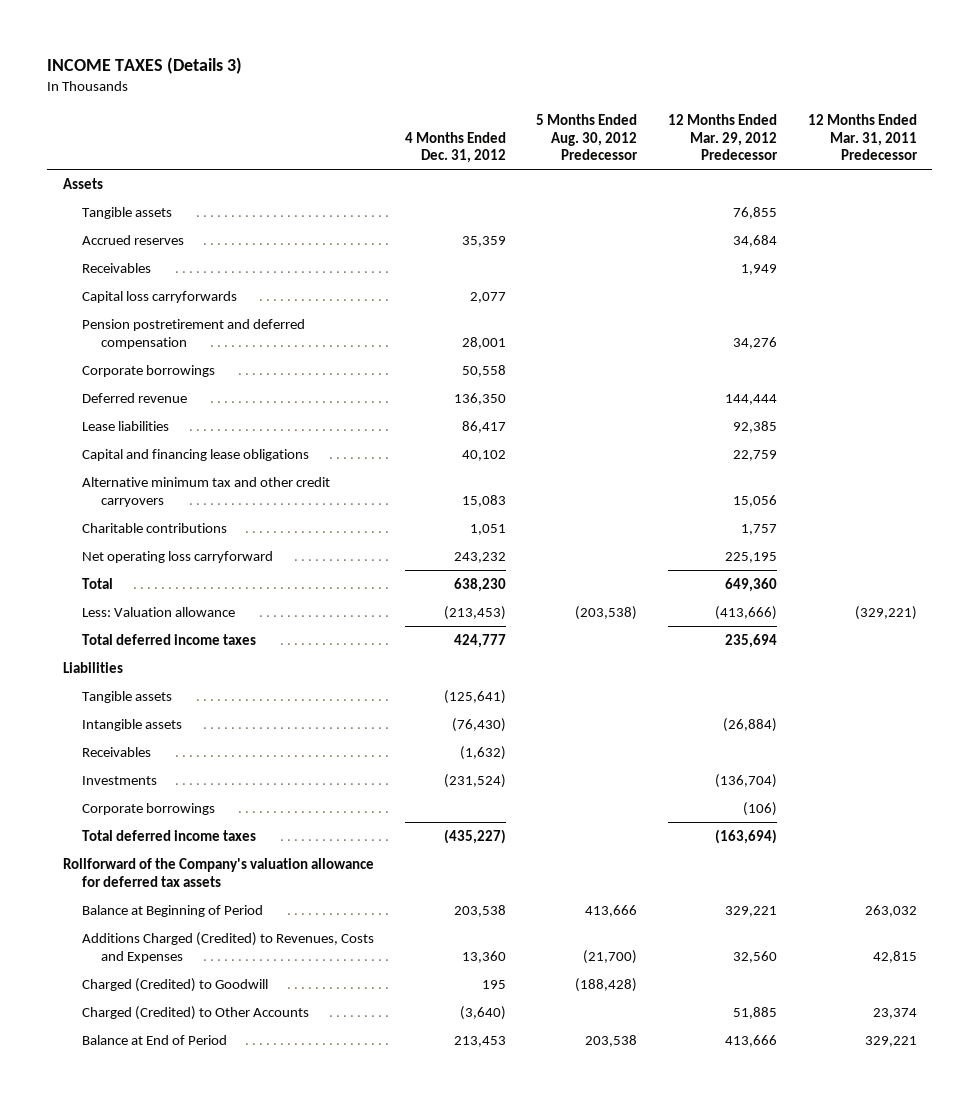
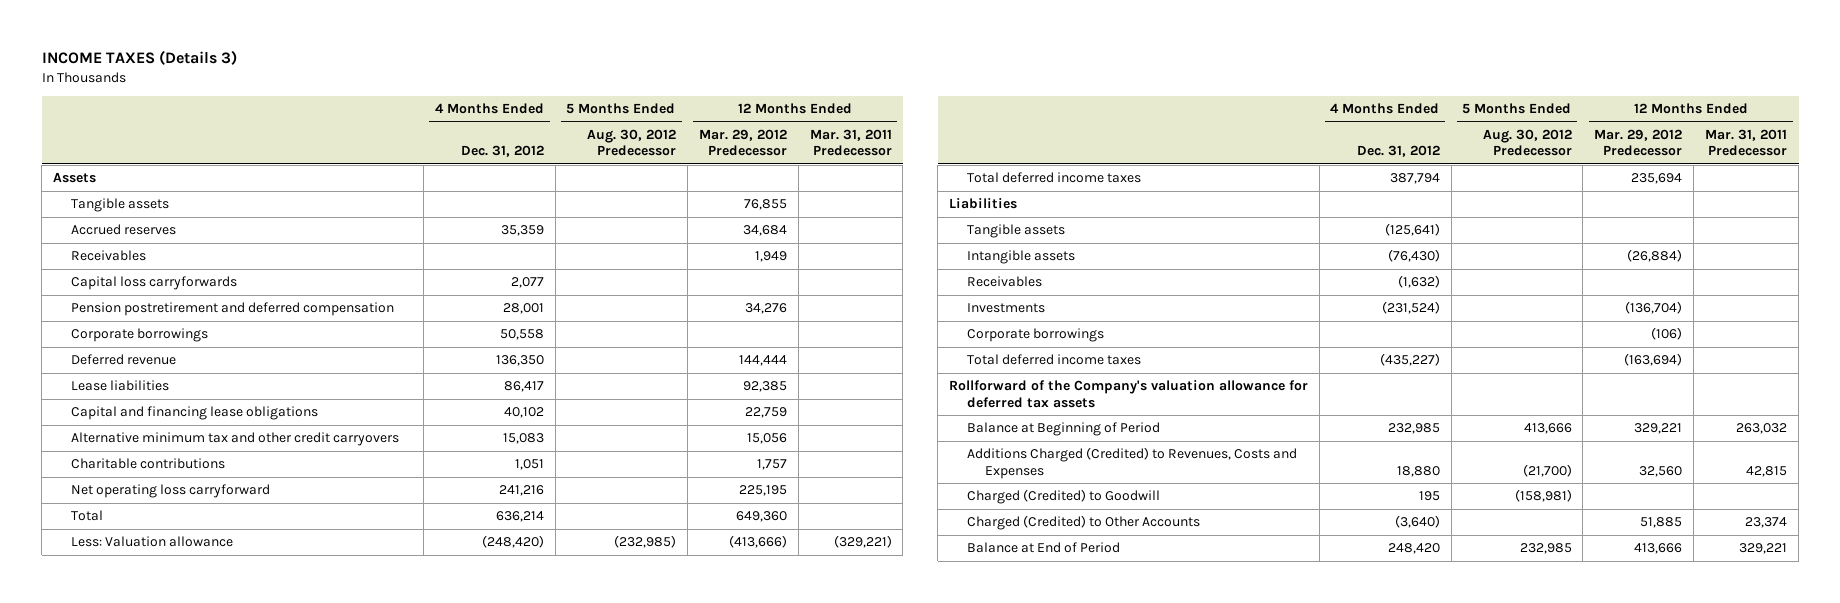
- Net operating loss carryforward | 243,232 | | 225,195 |
- Total | 638,230 | | 649,360 |
- Less: Valuation allowance | (213,453) | (203,538) | (413,666) | (329,221)
- Total deferred income taxes | 424,777 | | 235,694 |
+ Net operating loss carryforward | 241,216 | | 225,195 |
+ Total | 636,214 | | 649,360 |
+ Less: Valuation allowance | (248,420) | (232,985) | (413,666) | (329,221)
+ Total deferred income taxes | 387,794 | | 235,694 |
- Balance at Beginning of Period | 203,538 | 413,666 | 329,221 | 263,032
- Additions Charged (Credited) to Revenues, Costs and Expenses | 13,360 | (21,700) | 32,560 | 42,815
- Charged (Credited) to Goodwill | 195 | (188,428) | |
+ Balance at Beginning of Period | 232,985 | 413,666 | 329,221 | 263,032
+ Additions Charged (Credited) to Revenues, Costs and Expenses | 18,880 | (21,700) | 32,560 | 42,815
+ Charged (Credited) to Goodwill | 195 | (158,981) | |
- Balance at End of Period | 213,453 | 203,538 | 413,666 | 329,221
+ Balance at End of Period | 248,420 | 232,985 | 413,666 | 329,221

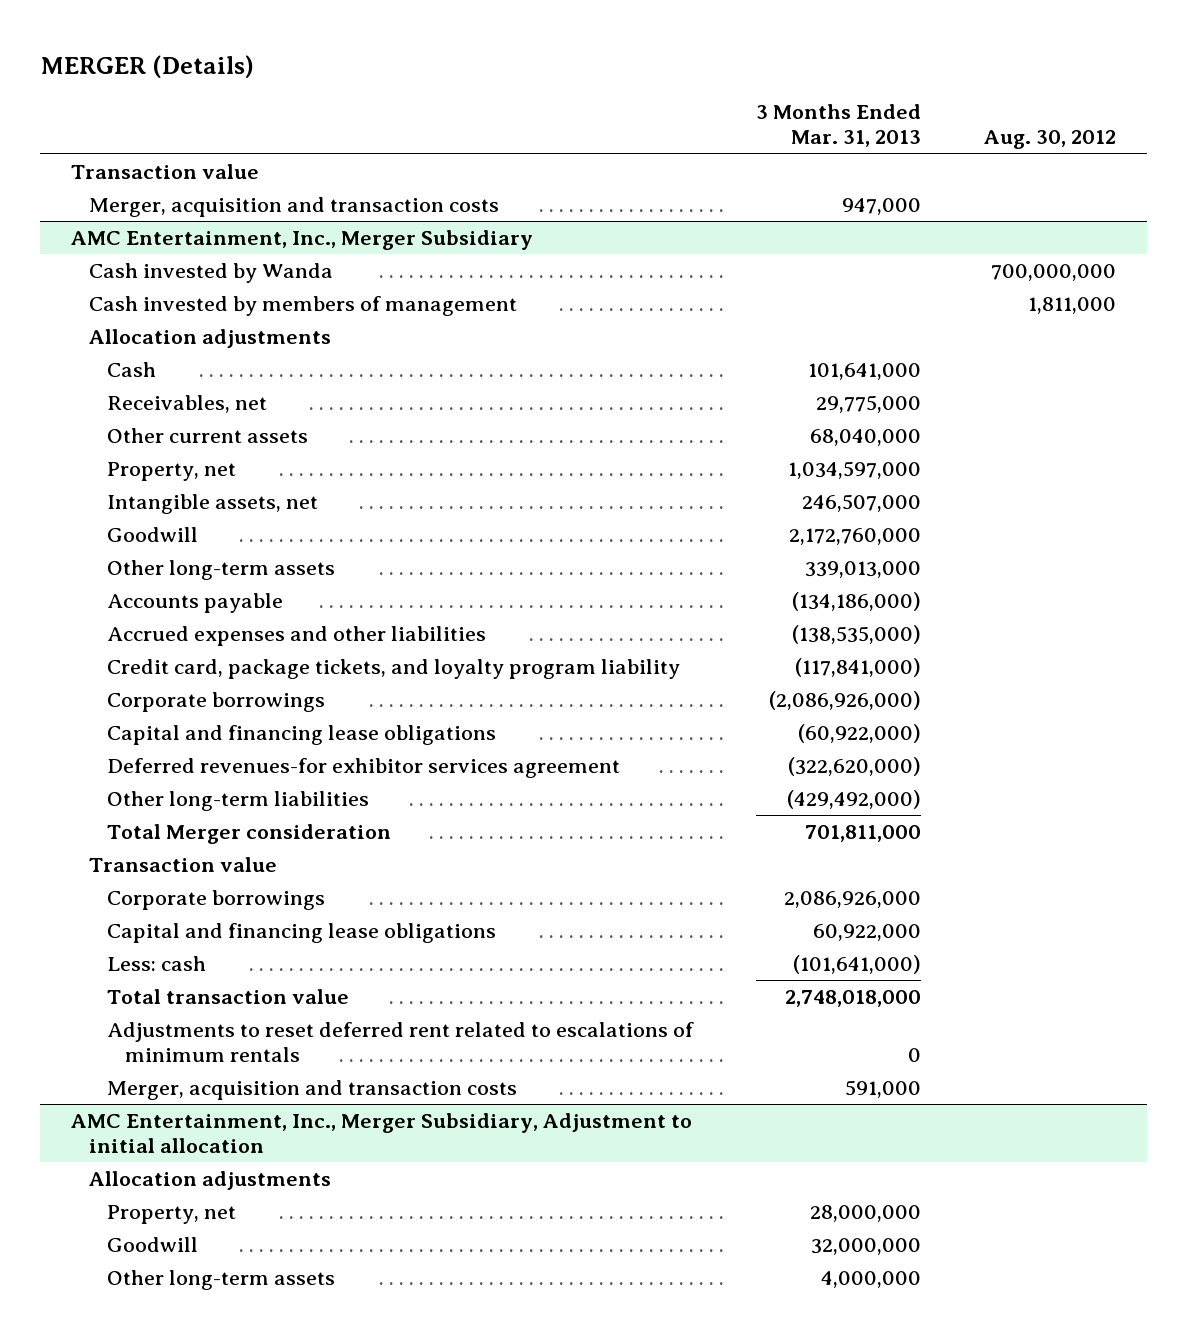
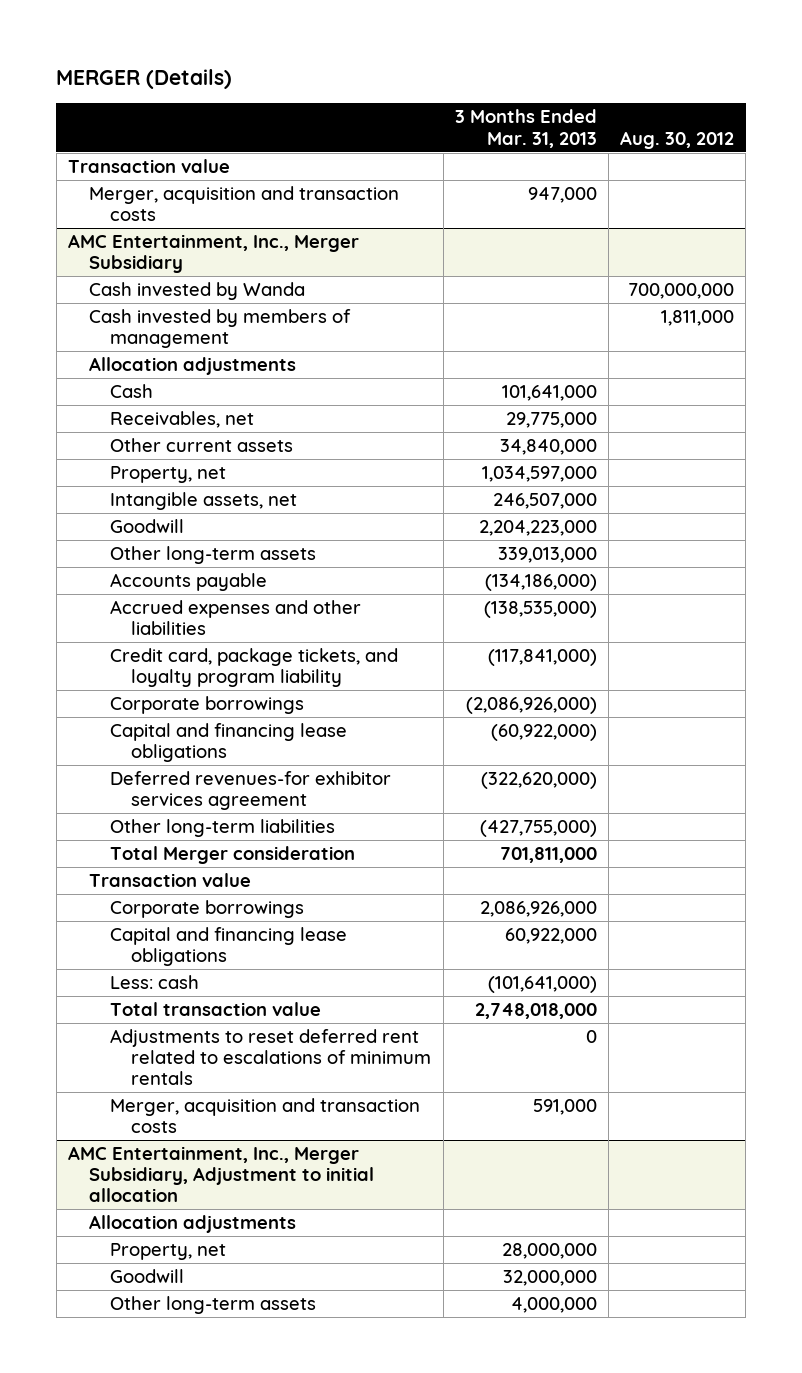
@ AMC Entertainment, Inc., Merger Subsidiary
- Other current assets | 68,040,000 |
+ Other current assets | 34,840,000 |
- Goodwill | 2,172,760,000 |
+ Goodwill | 2,204,223,000 |
- Other long-term liabilities | (429,492,000) |
+ Other long-term liabilities | (427,755,000) |

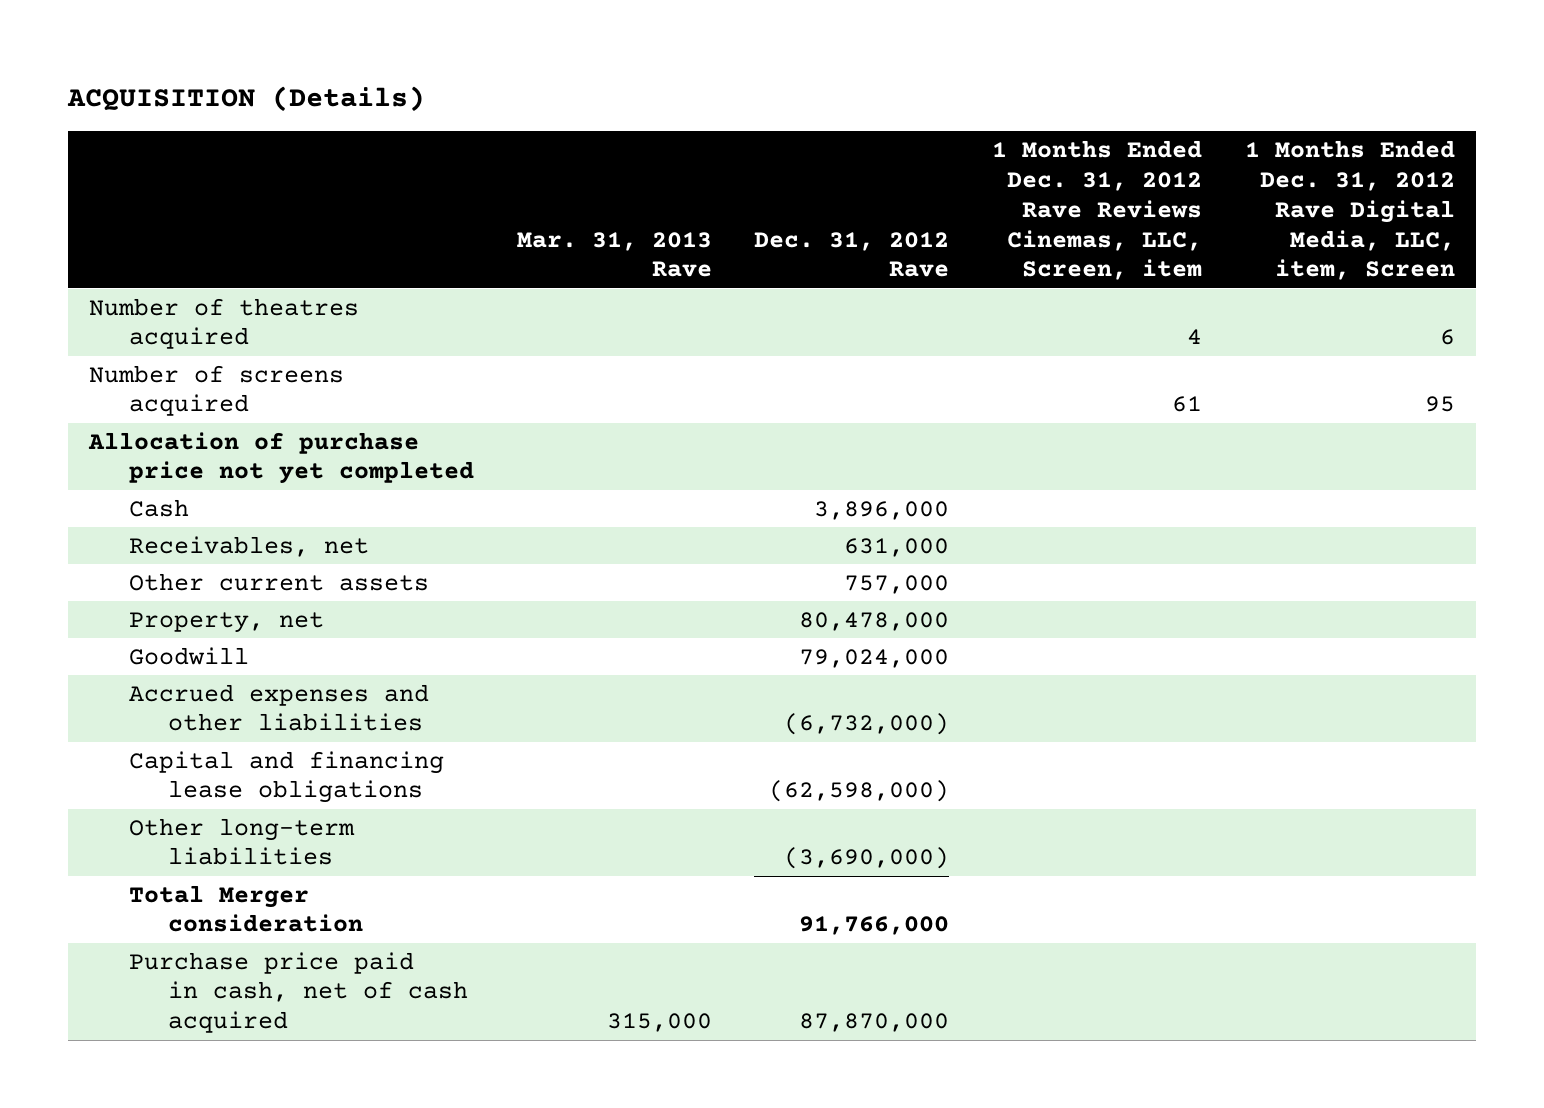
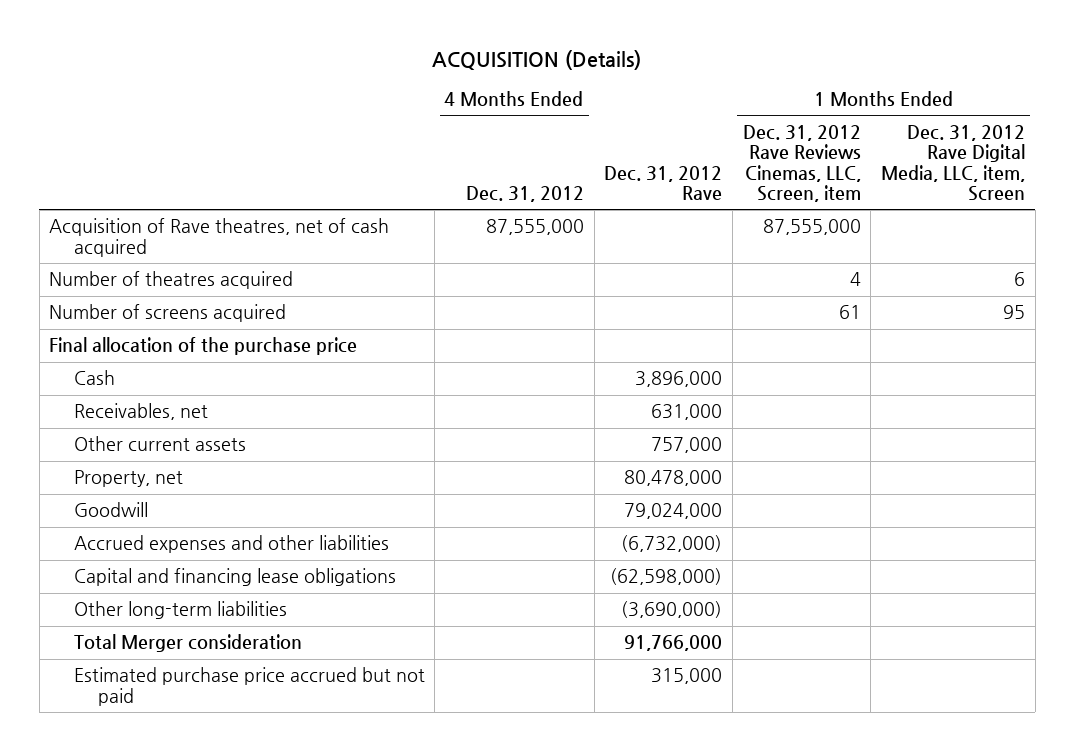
- | Mar. 31, 2013 Rave | Dec. 31, 2012 Rave | 1 Months Ended Dec. 31, 2012 Rave Reviews Cinemas, LLC, Screen, item | 1 Months Ended Dec. 31, 2012 Rave Digital Media, LLC, item, Screen
+ | 4 Months Ended Dec. 31, 2012 | Dec. 31, 2012 Rave | 1 Months Ended Dec. 31, 2012 Rave Reviews Cinemas, LLC, Screen, item | 1 Months Ended Dec. 31, 2012 Rave Digital Media, LLC, item, Screen
+ Acquisition of Rave theatres, net of cash acquired | 87,555,000 | | 87,555,000 |
- Allocation of purchase price not yet completed
+ Final allocation of the purchase price
- Purchase price paid in cash, net of cash acquired | 315,000 | 87,870,000 | |
+ Estimated purchase price accrued but not paid | | 315,000 | |

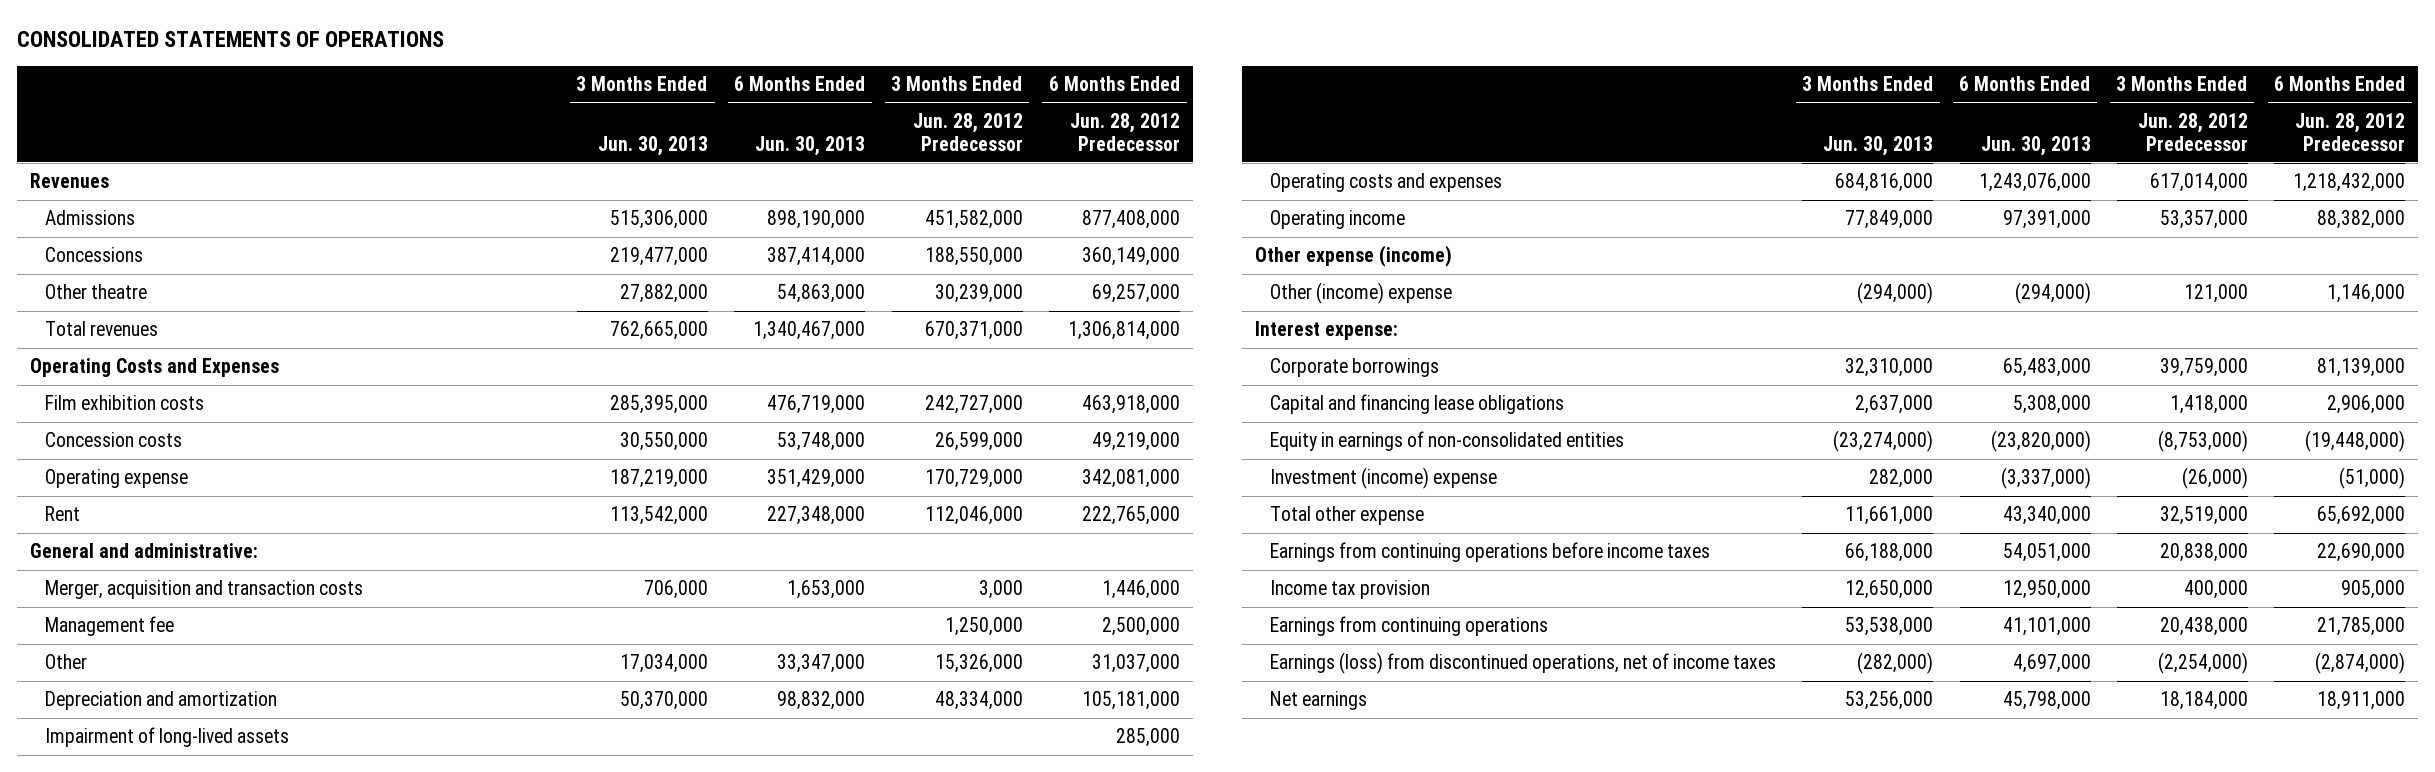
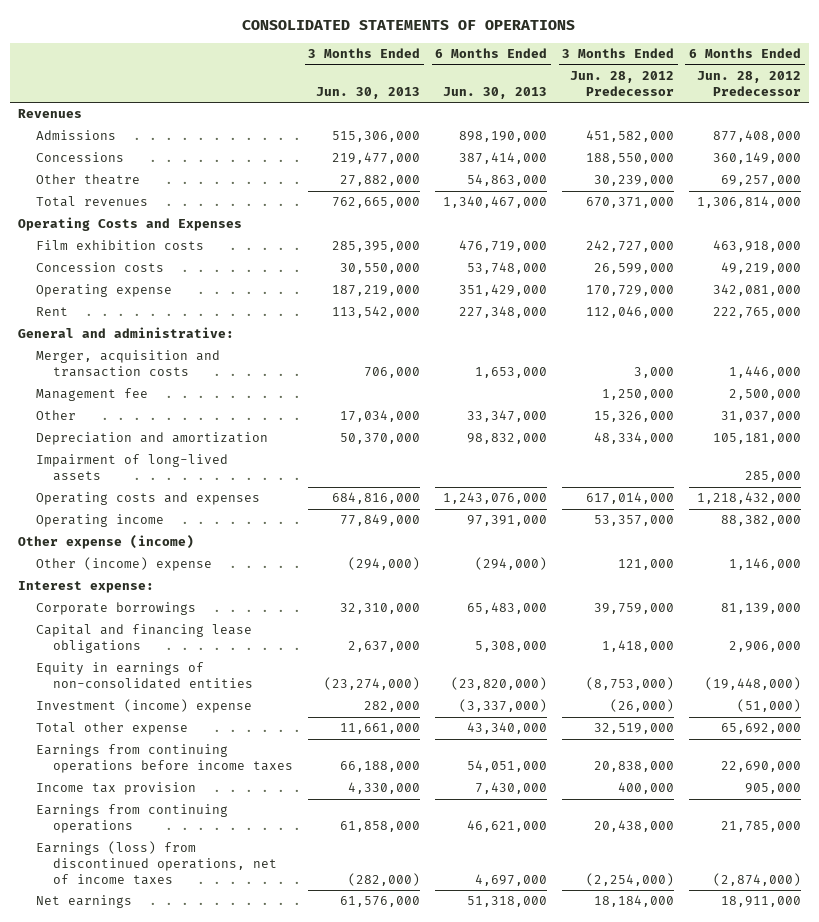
- Income tax provision | 12,650,000 | 12,950,000 | 400,000 | 905,000
- Earnings from continuing operations | 53,538,000 | 41,101,000 | 20,438,000 | 21,785,000
+ Income tax provision | 4,330,000 | 7,430,000 | 400,000 | 905,000
+ Earnings from continuing operations | 61,858,000 | 46,621,000 | 20,438,000 | 21,785,000
- Net earnings | 53,256,000 | 45,798,000 | 18,184,000 | 18,911,000
+ Net earnings | 61,576,000 | 51,318,000 | 18,184,000 | 18,911,000

